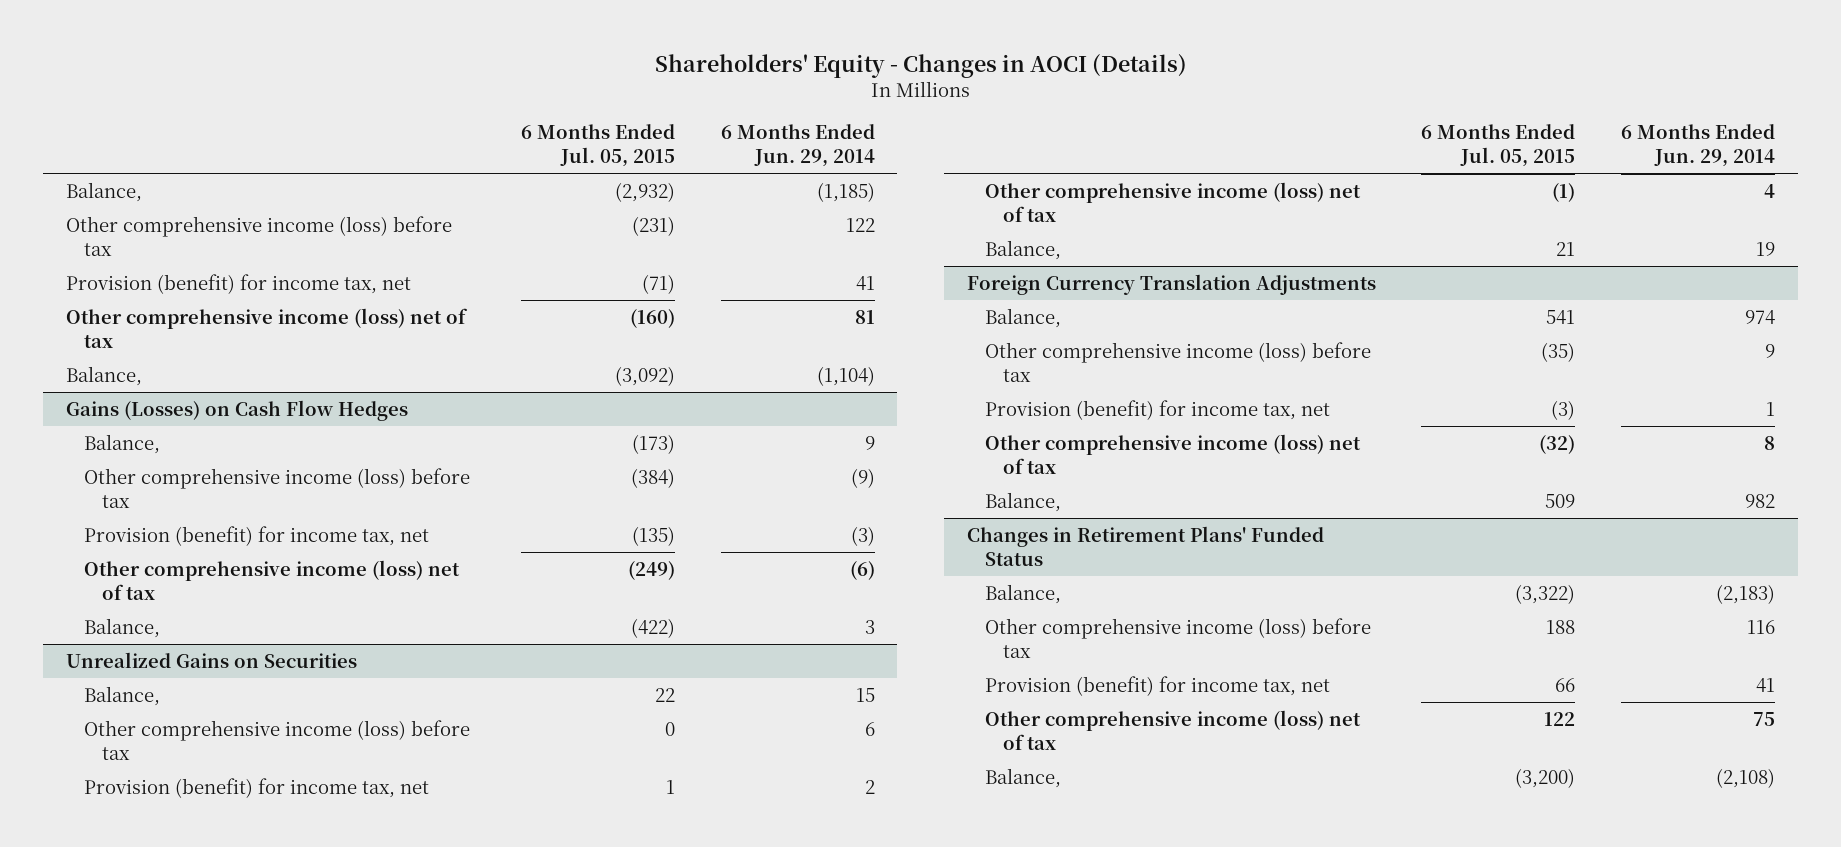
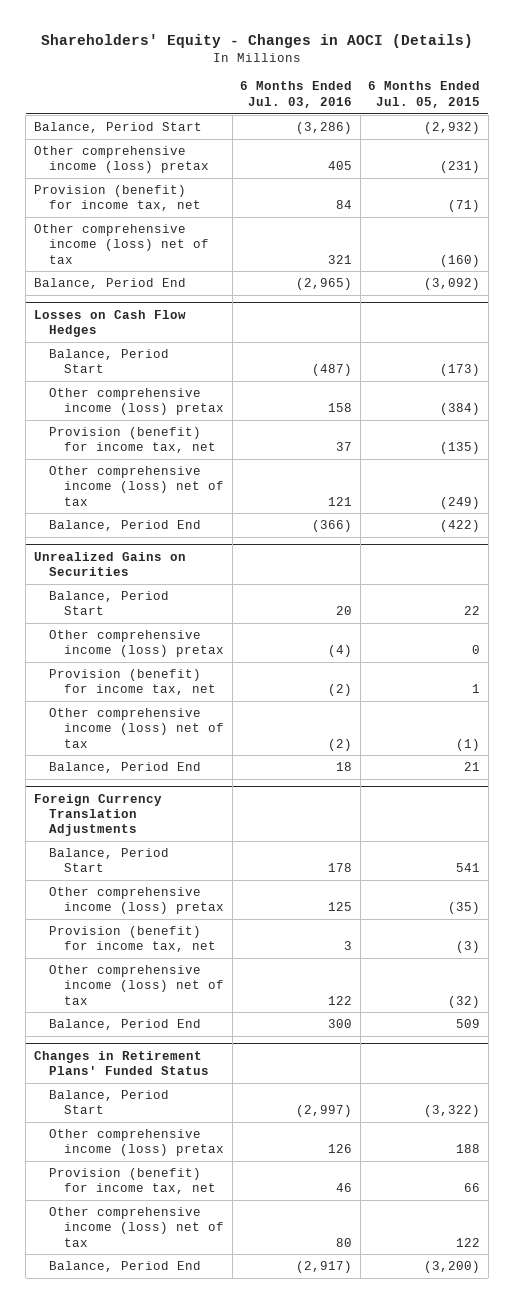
- | 6 Months Ended Jul. 05, 2015 | 6 Months Ended Jun. 29, 2014
+ | 6 Months Ended Jul. 03, 2016 | 6 Months Ended Jul. 05, 2015
- Balance, | (2,932) | (1,185)
- Other comprehensive income (loss) before tax | (231) | 122
+ Balance, Period Start | (3,286) | (2,932)
+ Other comprehensive income (loss) pretax | 405 | (231)
- Balance, | (3,092) | (1,104)
- Gains (Losses) on Cash Flow Hedges
- Balance, | (173) | 9
- Other comprehensive income (loss) before tax | (384) | (9)
+ Balance, Period End | (2,965) | (3,092)
+ Losses on Cash Flow Hedges
+ Balance, Period Start | (487) | (173)
+ Other comprehensive income (loss) pretax | 158 | (384)
- Balance, | (422) | 3
+ Balance, Period End | (366) | (422)
@ Unrealized Gains on Securities
- Balance, | 22 | 15
- Other comprehensive income (loss) before tax | 0 | 6
+ Balance, Period Start | 20 | 22
+ Other comprehensive income (loss) pretax | (4) | 0
- Balance, | 21 | 19
+ Balance, Period End | 18 | 21
@ Foreign Currency Translation Adjustments
- Balance, | 541 | 974
- Other comprehensive income (loss) before tax | (35) | 9
+ Balance, Period Start | 178 | 541
+ Other comprehensive income (loss) pretax | 125 | (35)
- Balance, | 509 | 982
+ Balance, Period End | 300 | 509
@ Changes in Retirement Plans' Funded Status
- Balance, | (3,322) | (2,183)
- Other comprehensive income (loss) before tax | 188 | 116
+ Balance, Period Start | (2,997) | (3,322)
+ Other comprehensive income (loss) pretax | 126 | 188
- Balance, | (3,200) | (2,108)
+ Balance, Period End | (2,917) | (3,200)

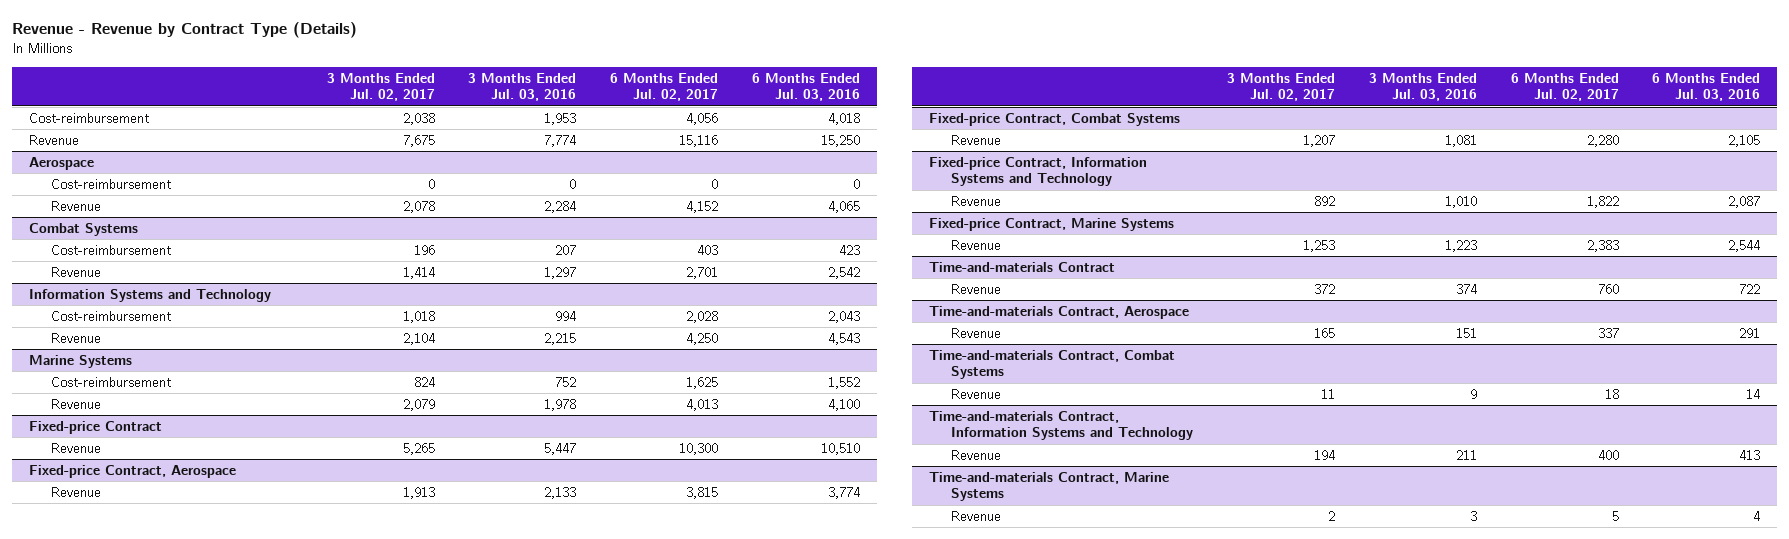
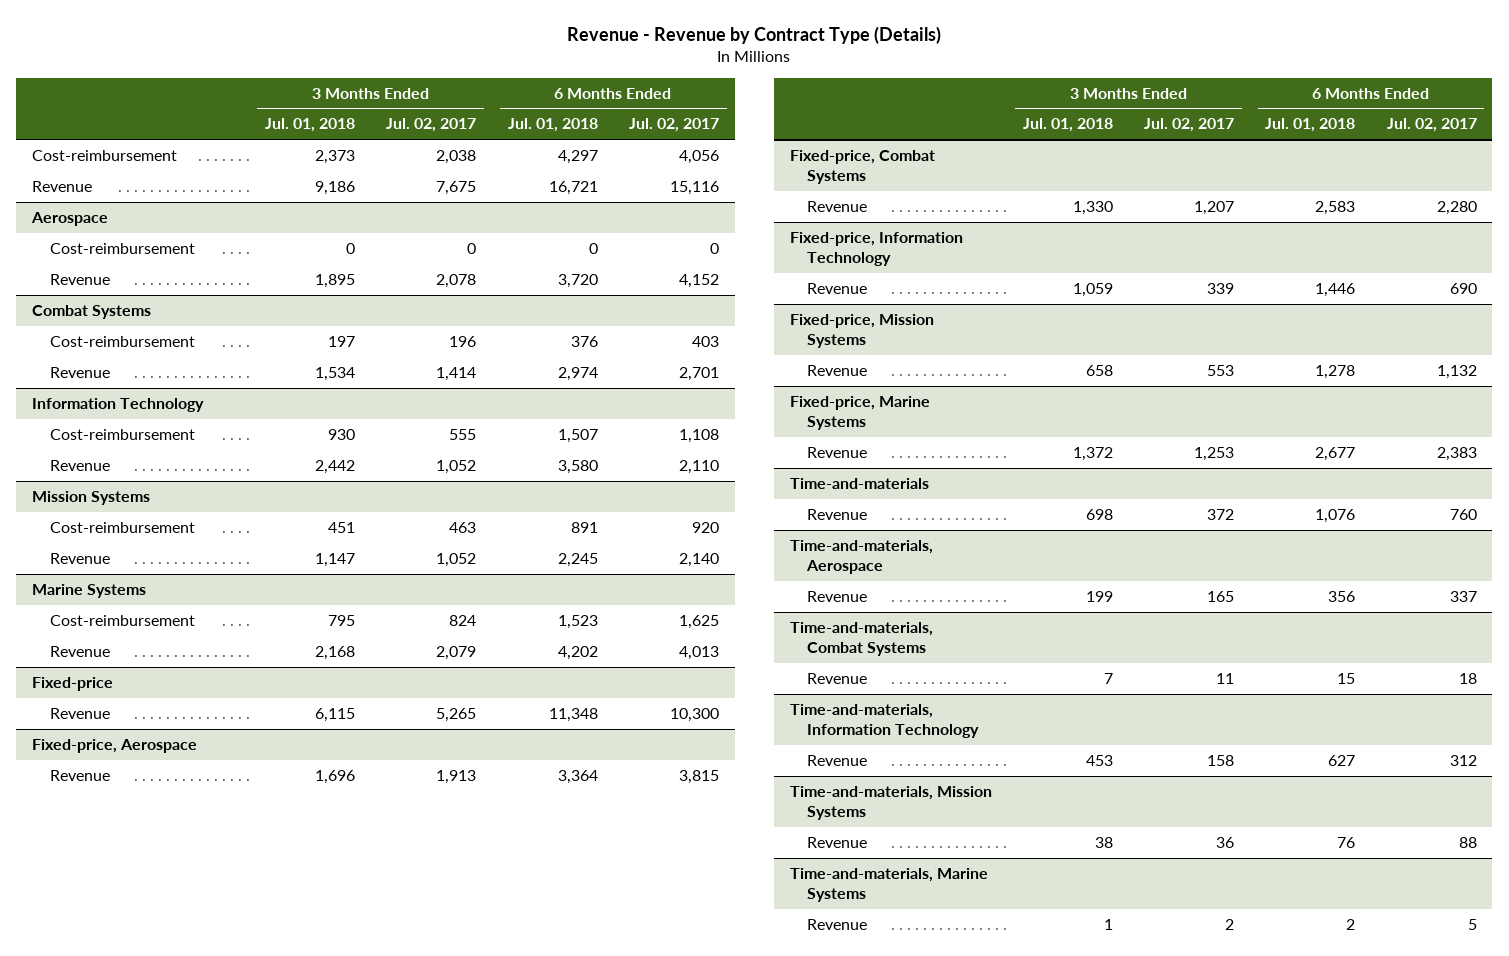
- | 3 Months Ended Jul. 02, 2017 | 3 Months Ended Jul. 03, 2016 | 6 Months Ended Jul. 02, 2017 | 6 Months Ended Jul. 03, 2016
+ | 3 Months Ended Jul. 01, 2018 | 3 Months Ended Jul. 02, 2017 | 6 Months Ended Jul. 01, 2018 | 6 Months Ended Jul. 02, 2017
- Information Systems and Technology
- Cost-reimbursement | 1,018 | 994 | 2,028 | 2,043
- Revenue | 2,104 | 2,215 | 4,250 | 4,543
+ Information Technology
+ Cost-reimbursement | 930 | 555 | 1,507 | 1,108
+ Revenue | 2,442 | 1,052 | 3,580 | 2,110
+ Mission Systems
+ Cost-reimbursement | 451 | 463 | 891 | 920
+ Revenue | 1,147 | 1,052 | 2,245 | 2,140
- Fixed-price Contract
+ Fixed-price
- Fixed-price Contract, Aerospace
+ Fixed-price, Aerospace
- Fixed-price Contract, Combat Systems
+ Fixed-price, Combat Systems
- Fixed-price Contract, Information Systems and Technology
- Revenue | 892 | 1,010 | 1,822 | 2,087
- Fixed-price Contract, Marine Systems
+ Fixed-price, Information Technology
+ Revenue | 1,059 | 339 | 1,446 | 690
+ Fixed-price, Mission Systems
+ Revenue | 658 | 553 | 1,278 | 1,132
+ Fixed-price, Marine Systems
- Time-and-materials Contract
+ Time-and-materials
- Time-and-materials Contract, Aerospace
+ Time-and-materials, Aerospace
- Time-and-materials Contract, Combat Systems
+ Time-and-materials, Combat Systems
- Time-and-materials Contract, Information Systems and Technology
- Revenue | 194 | 211 | 400 | 413
- Time-and-materials Contract, Marine Systems
+ Time-and-materials, Information Technology
+ Revenue | 453 | 158 | 627 | 312
+ Time-and-materials, Mission Systems
+ Revenue | 38 | 36 | 76 | 88
+ Time-and-materials, Marine Systems

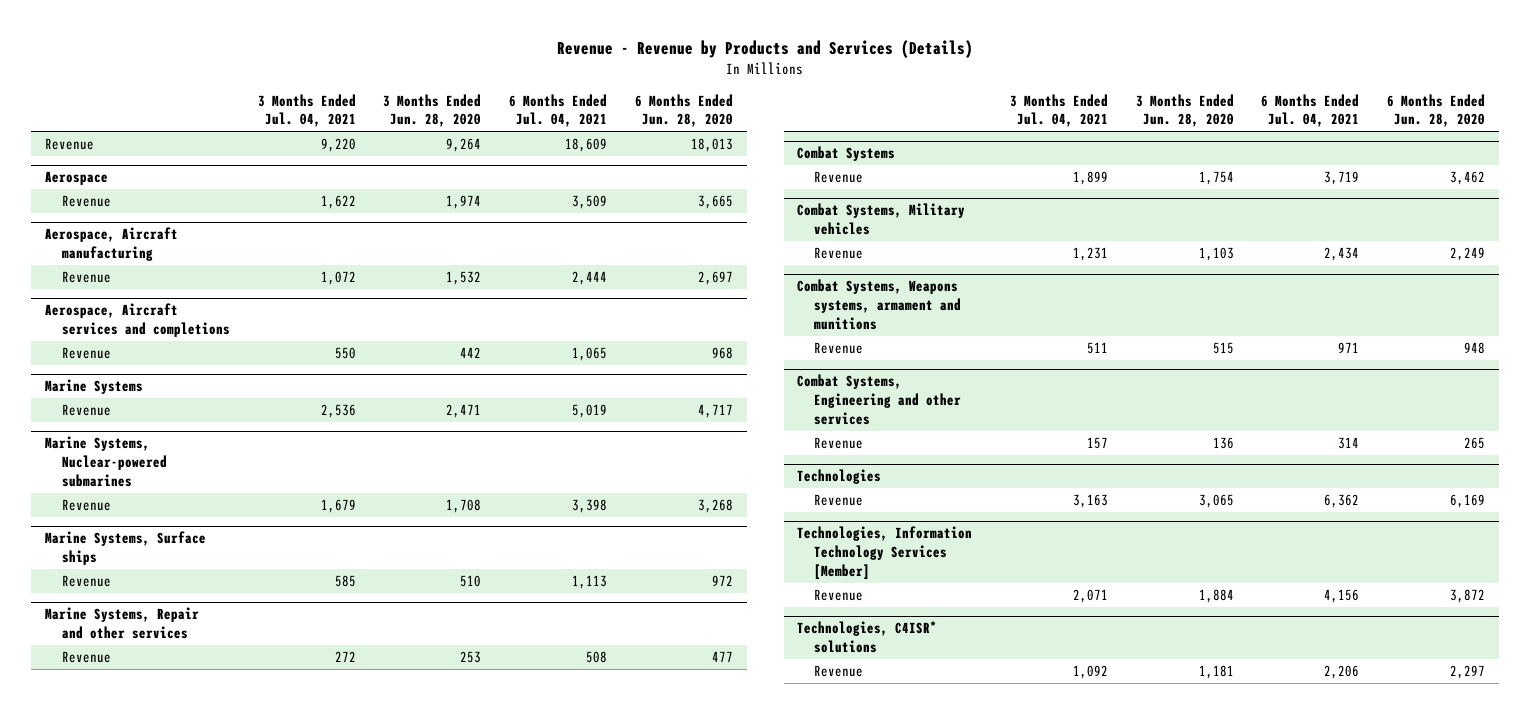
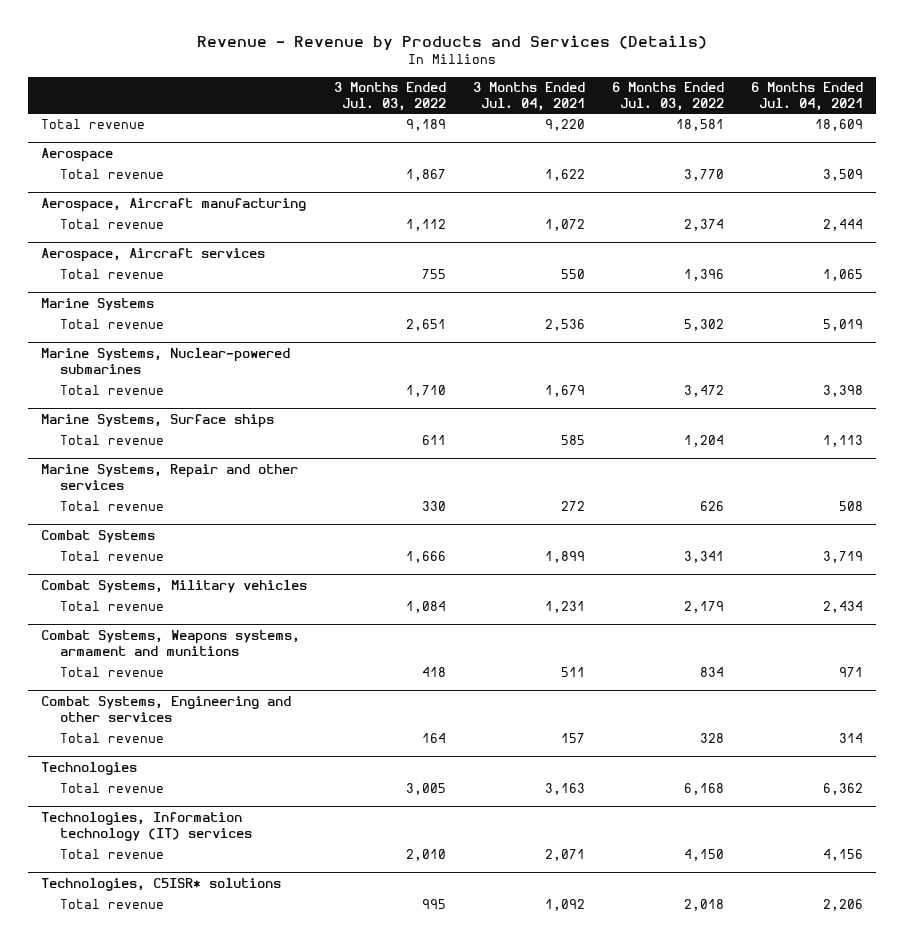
- | 3 Months Ended Jul. 04, 2021 | 3 Months Ended Jun. 28, 2020 | 6 Months Ended Jul. 04, 2021 | 6 Months Ended Jun. 28, 2020
+ | 3 Months Ended Jul. 03, 2022 | 3 Months Ended Jul. 04, 2021 | 6 Months Ended Jul. 03, 2022 | 6 Months Ended Jul. 04, 2021
- Revenue | 9,220 | 9,264 | 18,609 | 18,013
+ Total revenue | 9,189 | 9,220 | 18,581 | 18,609
@ Aerospace
- Revenue | 1,622 | 1,974 | 3,509 | 3,665
+ Total revenue | 1,867 | 1,622 | 3,770 | 3,509
@ Aerospace, Aircraft manufacturing
- Revenue | 1,072 | 1,532 | 2,444 | 2,697
- Aerospace, Aircraft services and completions
- Revenue | 550 | 442 | 1,065 | 968
@ Aerospace, Aircraft manufacturing
+ Total revenue | 1,112 | 1,072 | 2,374 | 2,444
+ Aerospace, Aircraft services
+ Total revenue | 755 | 550 | 1,396 | 1,065
@ Marine Systems
- Revenue | 2,536 | 2,471 | 5,019 | 4,717
+ Total revenue | 2,651 | 2,536 | 5,302 | 5,019
@ Marine Systems, Nuclear-powered submarines
- Revenue | 1,679 | 1,708 | 3,398 | 3,268
+ Total revenue | 1,710 | 1,679 | 3,472 | 3,398
@ Marine Systems, Surface ships
- Revenue | 585 | 510 | 1,113 | 972
+ Total revenue | 611 | 585 | 1,204 | 1,113
@ Marine Systems, Repair and other services
- Revenue | 272 | 253 | 508 | 477
+ Total revenue | 330 | 272 | 626 | 508
@ Combat Systems
- Revenue | 1,899 | 1,754 | 3,719 | 3,462
+ Total revenue | 1,666 | 1,899 | 3,341 | 3,719
@ Combat Systems, Military vehicles
- Revenue | 1,231 | 1,103 | 2,434 | 2,249
+ Total revenue | 1,084 | 1,231 | 2,179 | 2,434
@ Combat Systems, Weapons systems, armament and munitions
- Revenue | 511 | 515 | 971 | 948
+ Total revenue | 418 | 511 | 834 | 971
@ Combat Systems, Engineering and other services
- Revenue | 157 | 136 | 314 | 265
+ Total revenue | 164 | 157 | 328 | 314
@ Technologies
- Revenue | 3,163 | 3,065 | 6,362 | 6,169
- Technologies, Information Technology Services [Member]
- Revenue | 2,071 | 1,884 | 4,156 | 3,872
- Technologies, C4ISR* solutions
- Revenue | 1,092 | 1,181 | 2,206 | 2,297
@ Technologies
+ Total revenue | 3,005 | 3,163 | 6,168 | 6,362
+ Technologies, Information technology (IT) services
+ Total revenue | 2,010 | 2,071 | 4,150 | 4,156
+ Technologies, C5ISR* solutions
+ Total revenue | 995 | 1,092 | 2,018 | 2,206

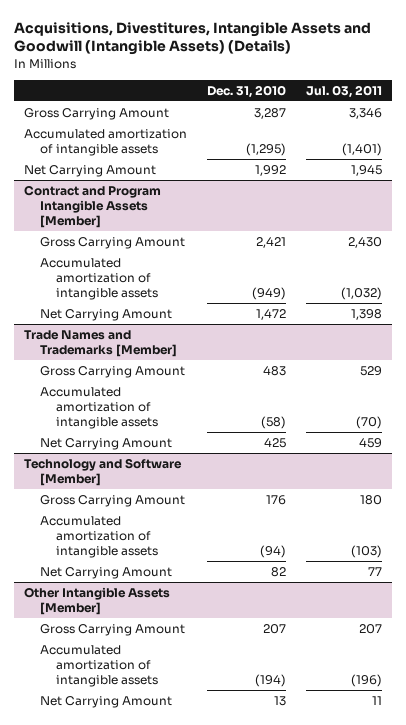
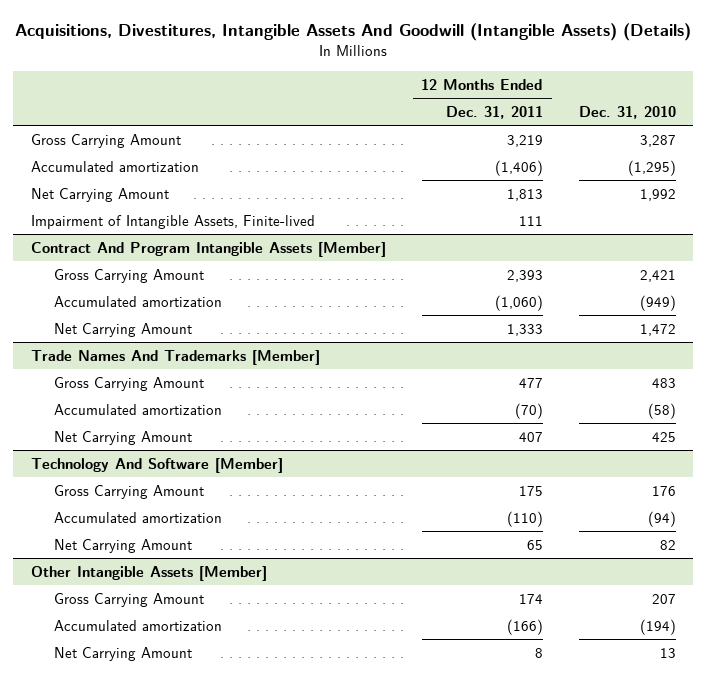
- Acquisitions, Divestitures, Intangible Assets and Goodwill (Intangible Assets) (Details)
+ Acquisitions, Divestitures, Intangible Assets And Goodwill (Intangible Assets) (Details)
- | Dec. 31, 2010 | Jul. 03, 2011
+ | 12 Months Ended Dec. 31, 2011 | Dec. 31, 2010
- Accumulated amortization of intangible assets | (1,295) | (1,401)
+ Accumulated amortization | (1,406) | (1,295)
- Contract and Program Intangible Assets [Member]
+ Impairment of Intangible Assets, Finite-lived | 111 |
+ Contract And Program Intangible Assets [Member]
- Accumulated amortization of intangible assets | (949) | (1,032)
+ Accumulated amortization | (1,060) | (949)
- Trade Names and Trademarks [Member]
+ Trade Names And Trademarks [Member]
- Accumulated amortization of intangible assets | (58) | (70)
+ Accumulated amortization | (70) | (58)
- Technology and Software [Member]
+ Technology And Software [Member]
- Accumulated amortization of intangible assets | (94) | (103)
+ Accumulated amortization | (110) | (94)
@ Other Intangible Assets [Member]
- Accumulated amortization of intangible assets | (194) | (196)
+ Accumulated amortization | (166) | (194)

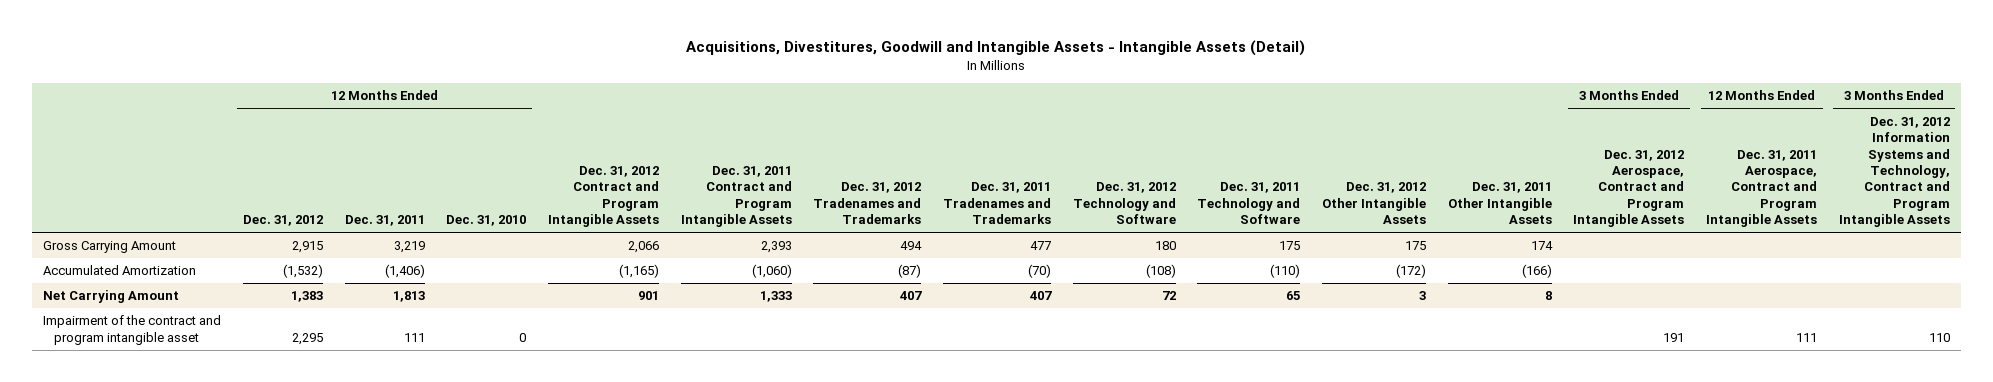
- Acquisitions, Divestitures, Intangible Assets And Goodwill (Intangible Assets) (Details)
+ Acquisitions, Divestitures, Goodwill and Intangible Assets - Intangible Assets (Detail)
- | 12 Months Ended Dec. 31, 2011 | Dec. 31, 2010
+ | 12 Months Ended Dec. 31, 2012 | 12 Months Ended Dec. 31, 2011 | 12 Months Ended Dec. 31, 2010 | Dec. 31, 2012 Contract and Program Intangible Assets | Dec. 31, 2011 Contract and Program Intangible Assets | Dec. 31, 2012 Tradenames and Trademarks | Dec. 31, 2011 Tradenames and Trademarks | Dec. 31, 2012 Technology and Software | Dec. 31, 2011 Technology and Software | Dec. 31, 2012 Other Intangible Assets | Dec. 31, 2011 Other Intangible Assets | 3 Months Ended Dec. 31, 2012 Aerospace, Contract and Program Intangible Assets | 12 Months Ended Dec. 31, 2011 Aerospace, Contract and Program Intangible Assets | 3 Months Ended Dec. 31, 2012 Information Systems and Technology, Contract and Program Intangible Assets
- Accumulated amortization | (1,406) | (1,295)
+ Accumulated Amortization | (1,532) | (1,406) | | (1,165) | (1,060) | (87) | (70) | (108) | (110) | (172) | (166) | | |
- Impairment of Intangible Assets, Finite-lived | 111 |
- Contract And Program Intangible Assets [Member]
- Gross Carrying Amount | 2,393 | 2,421
- Accumulated amortization | (1,060) | (949)
- Net Carrying Amount | 1,333 | 1,472
- Trade Names And Trademarks [Member]
- Gross Carrying Amount | 477 | 483
- Accumulated amortization | (70) | (58)
- Net Carrying Amount | 407 | 425
- Technology And Software [Member]
- Gross Carrying Amount | 175 | 176
- Accumulated amortization | (110) | (94)
- Net Carrying Amount | 65 | 82
- Other Intangible Assets [Member]
- Gross Carrying Amount | 174 | 207
- Accumulated amortization | (166) | (194)
- Net Carrying Amount | 8 | 13
+ Impairment of the contract and program intangible asset | 2,295 | 111 | 0 | | | | | | | | | 191 | 111 | 110

